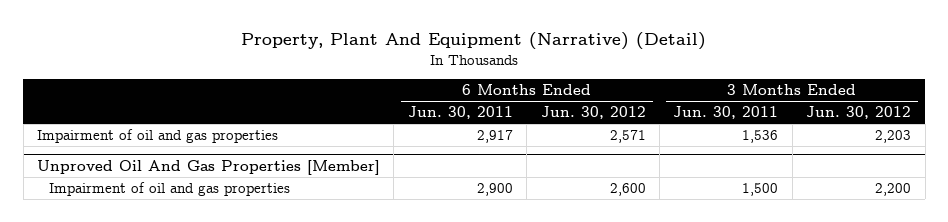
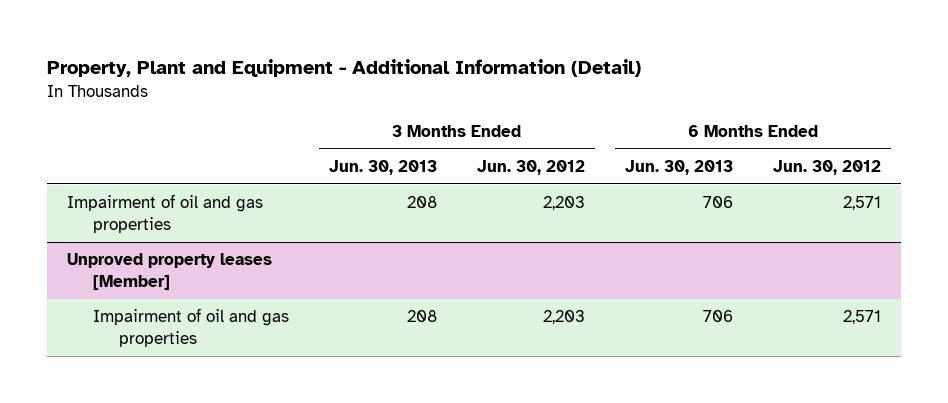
- Property, Plant And Equipment (Narrative) (Detail)
+ Property, Plant and Equipment - Additional Information (Detail)
- | 6 Months Ended Jun. 30, 2011 | 6 Months Ended Jun. 30, 2012 | 3 Months Ended Jun. 30, 2011 | 3 Months Ended Jun. 30, 2012
+ | 3 Months Ended Jun. 30, 2013 | 3 Months Ended Jun. 30, 2012 | 6 Months Ended Jun. 30, 2013 | 6 Months Ended Jun. 30, 2012
- Unproved Oil And Gas Properties [Member]
- Impairment of oil and gas properties | 2,900 | 2,600 | 1,500 | 2,200
+ Unproved property leases [Member]
+ Impairment of oil and gas properties | 208 | 2,203 | 706 | 2,571

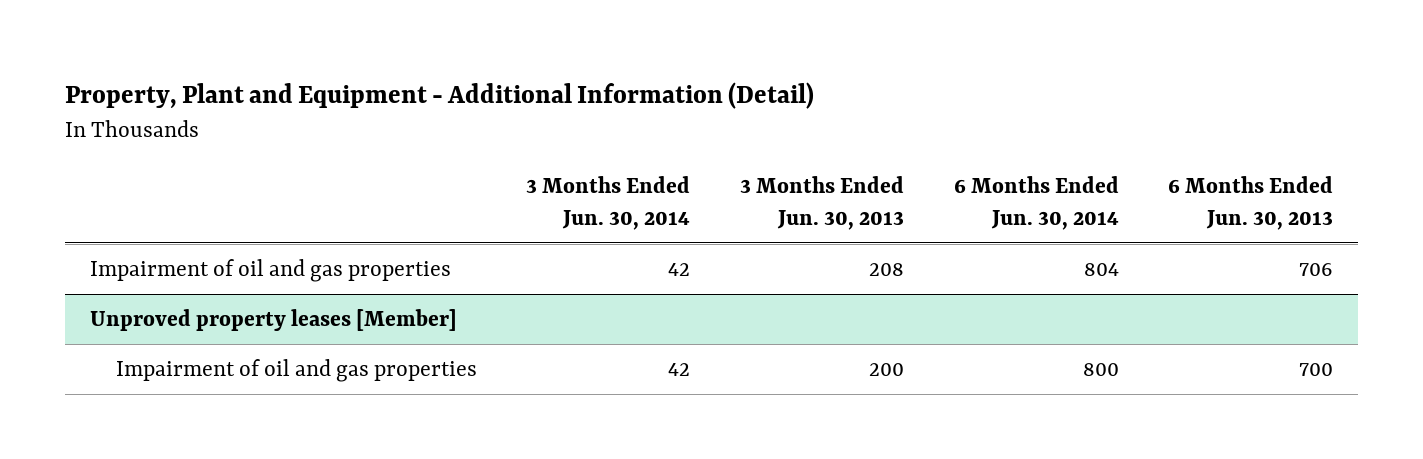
- | 3 Months Ended Jun. 30, 2013 | 3 Months Ended Jun. 30, 2012 | 6 Months Ended Jun. 30, 2013 | 6 Months Ended Jun. 30, 2012
+ | 3 Months Ended Jun. 30, 2014 | 3 Months Ended Jun. 30, 2013 | 6 Months Ended Jun. 30, 2014 | 6 Months Ended Jun. 30, 2013
@ Unproved property leases [Member]
- Impairment of oil and gas properties | 208 | 2,203 | 706 | 2,571
+ Impairment of oil and gas properties | 42 | 200 | 800 | 700

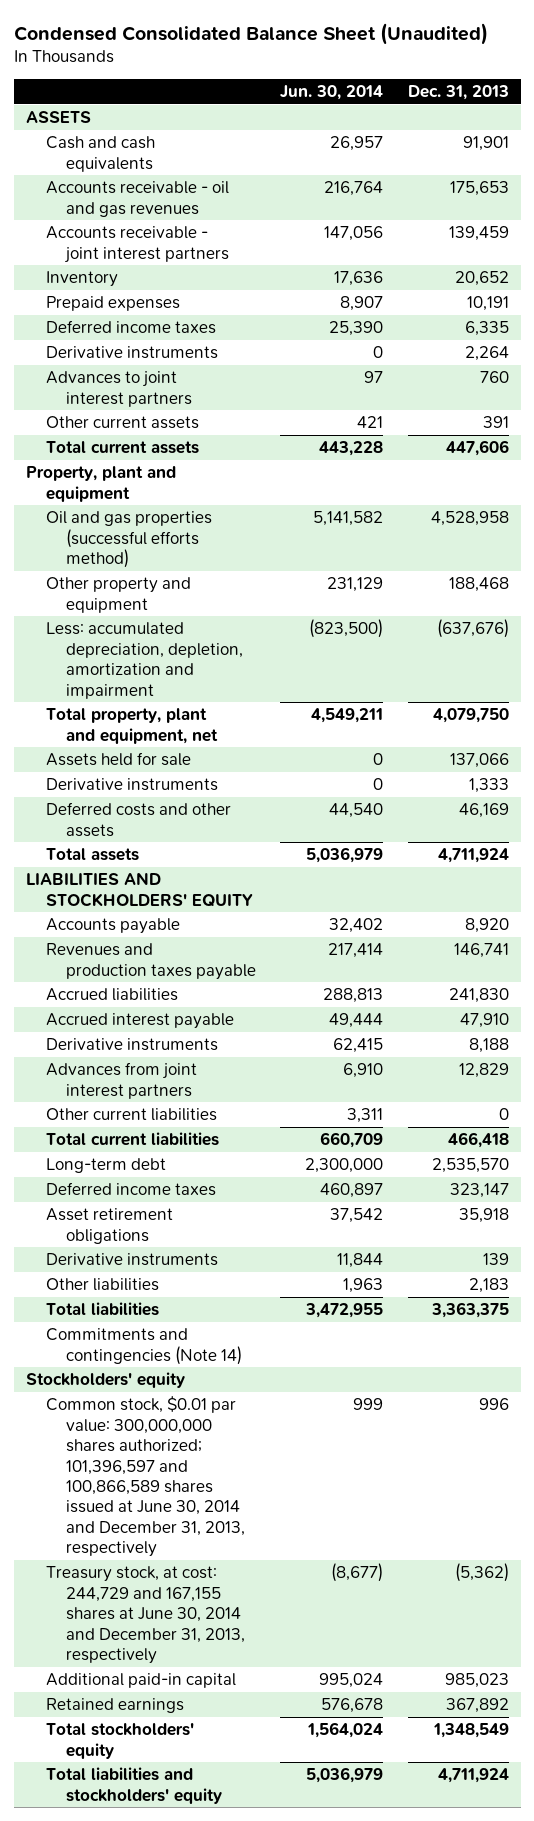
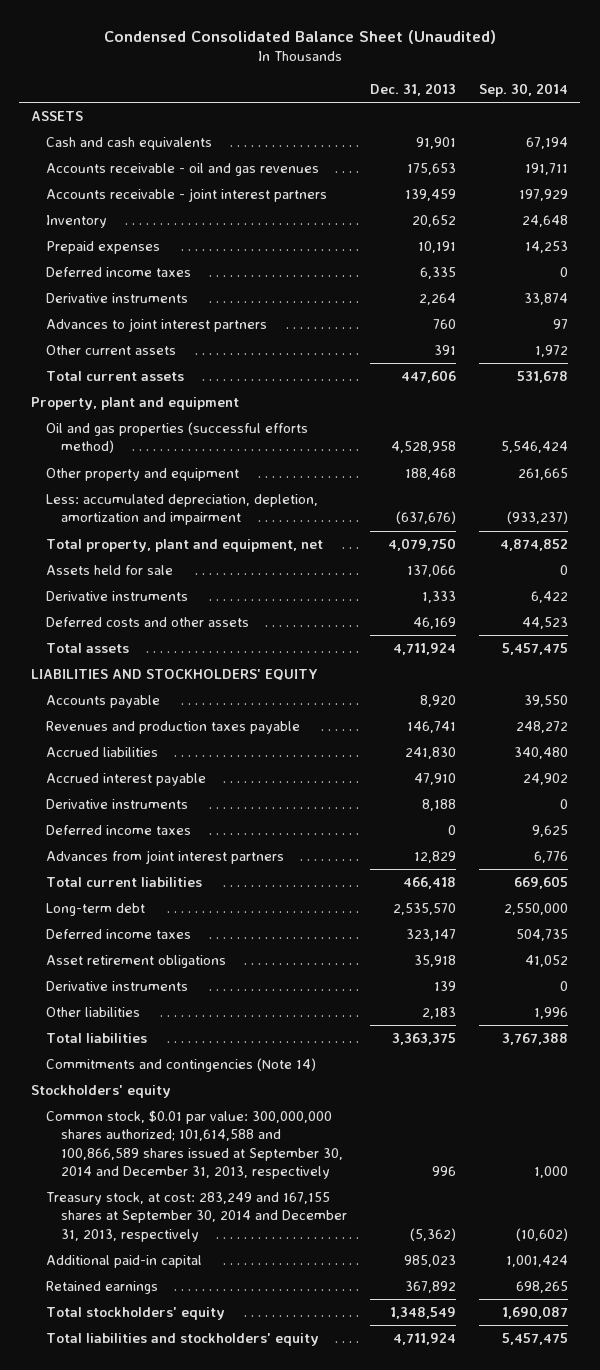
- | Jun. 30, 2014 | Dec. 31, 2013
+ | Dec. 31, 2013 | Sep. 30, 2014
+ Deferred income taxes | 0 | 9,625
- Other current liabilities | 3,311 | 0
- Common stock, $0.01 par value: 300,000,000 shares authorized; 101,396,597 and 100,866,589 shares issued at June 30, 2014 and December 31, 2013, respectively | 999 | 996
- Treasury stock, at cost: 244,729 and 167,155 shares at June 30, 2014 and December 31, 2013, respectively | (8,677) | (5,362)
+ Common stock, $0.01 par value: 300,000,000 shares authorized; 101,614,588 and 100,866,589 shares issued at September 30, 2014 and December 31, 2013, respectively | 996 | 1,000
+ Treasury stock, at cost: 283,249 and 167,155 shares at September 30, 2014 and December 31, 2013, respectively | (5,362) | (10,602)

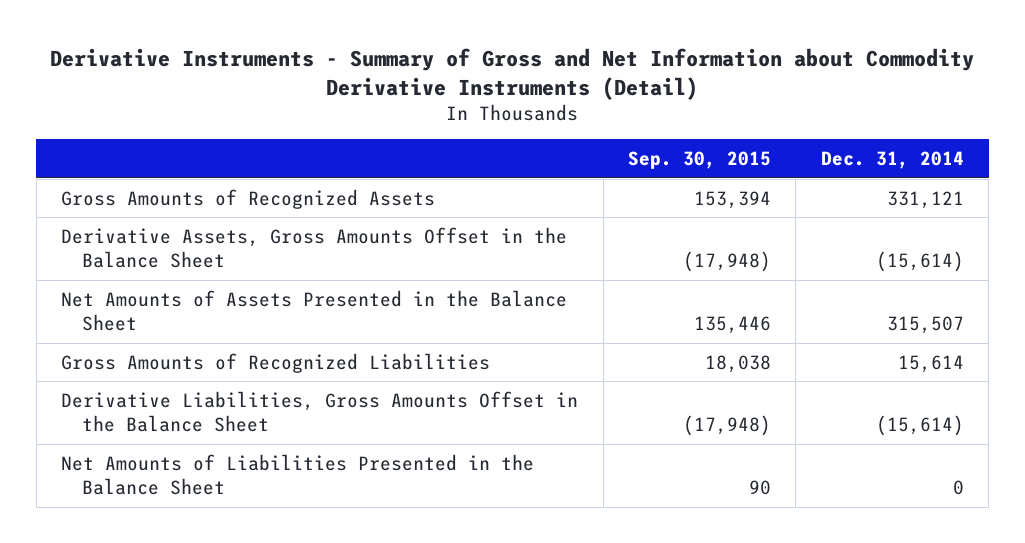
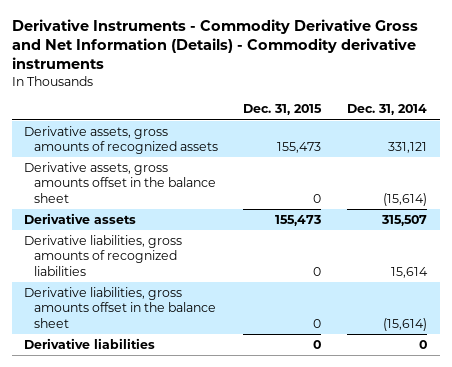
- Derivative Instruments - Summary of Gross and Net Information about Commodity Derivative Instruments (Detail)
+ Derivative Instruments - Commodity Derivative Gross and Net Information (Details) - Commodity derivative instruments
- | Sep. 30, 2015 | Dec. 31, 2014
+ | Dec. 31, 2015 | Dec. 31, 2014
- Gross Amounts of Recognized Assets | 153,394 | 331,121
- Derivative Assets, Gross Amounts Offset in the Balance Sheet | (17,948) | (15,614)
- Net Amounts of Assets Presented in the Balance Sheet | 135,446 | 315,507
- Gross Amounts of Recognized Liabilities | 18,038 | 15,614
- Derivative Liabilities, Gross Amounts Offset in the Balance Sheet | (17,948) | (15,614)
- Net Amounts of Liabilities Presented in the Balance Sheet | 90 | 0
+ Derivative assets, gross amounts of recognized assets | 155,473 | 331,121
+ Derivative assets, gross amounts offset in the balance sheet | 0 | (15,614)
+ Derivative assets | 155,473 | 315,507
+ Derivative liabilities, gross amounts of recognized liabilities | 0 | 15,614
+ Derivative liabilities, gross amounts offset in the balance sheet | 0 | (15,614)
+ Derivative liabilities | 0 | 0

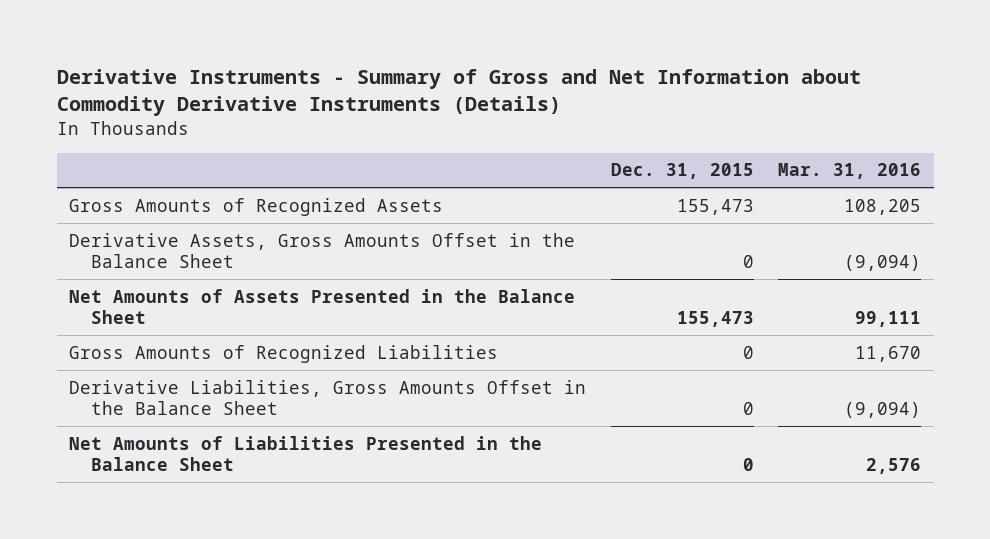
- Derivative Instruments - Commodity Derivative Gross and Net Information (Details) - Commodity derivative instruments
+ Derivative Instruments - Summary of Gross and Net Information about Commodity Derivative Instruments (Details)
- | Dec. 31, 2015 | Dec. 31, 2014
+ | Dec. 31, 2015 | Mar. 31, 2016
- Derivative assets, gross amounts of recognized assets | 155,473 | 331,121
- Derivative assets, gross amounts offset in the balance sheet | 0 | (15,614)
- Derivative assets | 155,473 | 315,507
- Derivative liabilities, gross amounts of recognized liabilities | 0 | 15,614
- Derivative liabilities, gross amounts offset in the balance sheet | 0 | (15,614)
- Derivative liabilities | 0 | 0
+ Gross Amounts of Recognized Assets | 155,473 | 108,205
+ Derivative Assets, Gross Amounts Offset in the Balance Sheet | 0 | (9,094)
+ Net Amounts of Assets Presented in the Balance Sheet | 155,473 | 99,111
+ Gross Amounts of Recognized Liabilities | 0 | 11,670
+ Derivative Liabilities, Gross Amounts Offset in the Balance Sheet | 0 | (9,094)
+ Net Amounts of Liabilities Presented in the Balance Sheet | 0 | 2,576

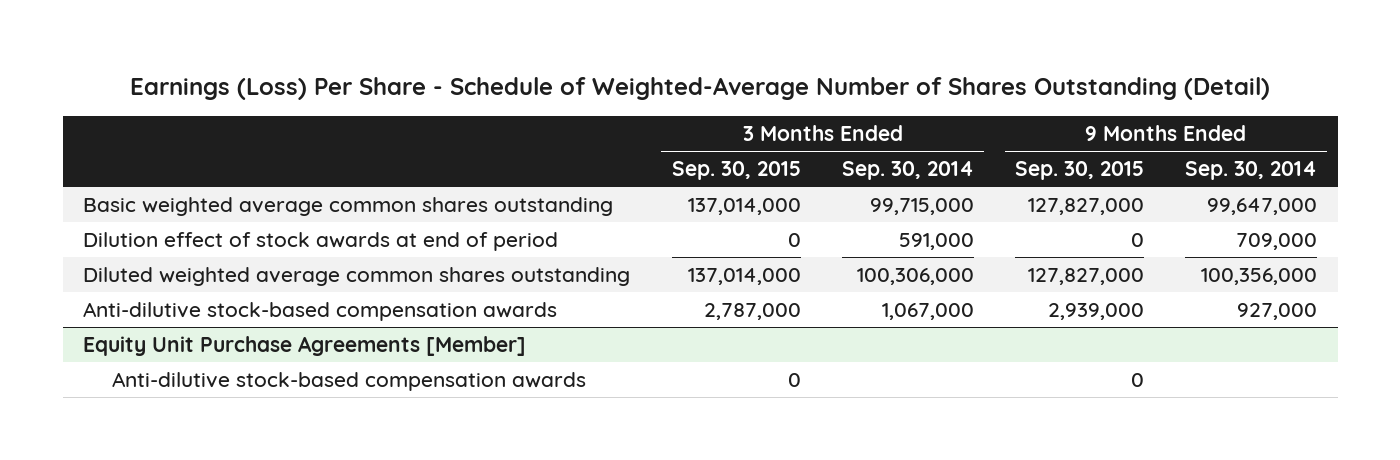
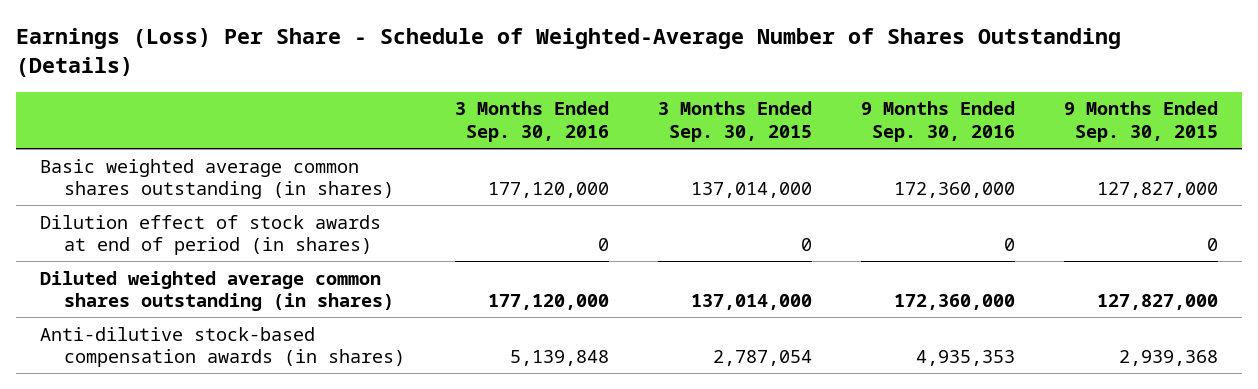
- Earnings (Loss) Per Share - Schedule of Weighted-Average Number of Shares Outstanding (Detail)
+ Earnings (Loss) Per Share - Schedule of Weighted-Average Number of Shares Outstanding (Details)
- | 3 Months Ended Sep. 30, 2015 | 3 Months Ended Sep. 30, 2014 | 9 Months Ended Sep. 30, 2015 | 9 Months Ended Sep. 30, 2014
+ | 3 Months Ended Sep. 30, 2016 | 3 Months Ended Sep. 30, 2015 | 9 Months Ended Sep. 30, 2016 | 9 Months Ended Sep. 30, 2015
- Basic weighted average common shares outstanding | 137,014,000 | 99,715,000 | 127,827,000 | 99,647,000
- Dilution effect of stock awards at end of period | 0 | 591,000 | 0 | 709,000
- Diluted weighted average common shares outstanding | 137,014,000 | 100,306,000 | 127,827,000 | 100,356,000
- Anti-dilutive stock-based compensation awards | 2,787,000 | 1,067,000 | 2,939,000 | 927,000
- Equity Unit Purchase Agreements [Member]
- Anti-dilutive stock-based compensation awards | 0 | | 0 |
+ Basic weighted average common shares outstanding (in shares) | 177,120,000 | 137,014,000 | 172,360,000 | 127,827,000
+ Dilution effect of stock awards at end of period (in shares) | 0 | 0 | 0 | 0
+ Diluted weighted average common shares outstanding (in shares) | 177,120,000 | 137,014,000 | 172,360,000 | 127,827,000
+ Anti-dilutive stock-based compensation awards (in shares) | 5,139,848 | 2,787,054 | 4,935,353 | 2,939,368

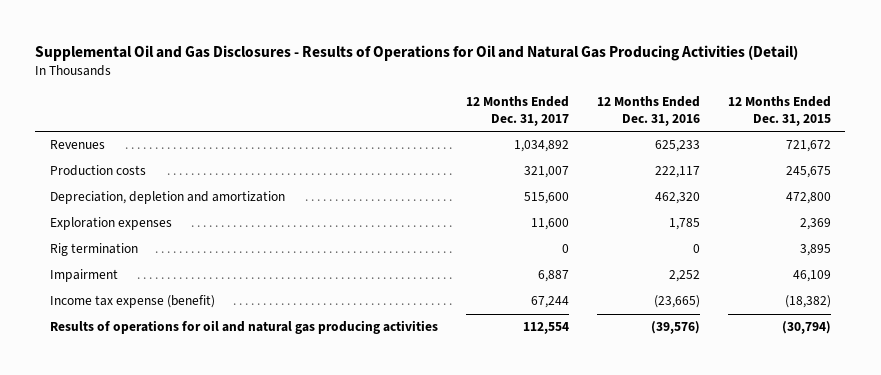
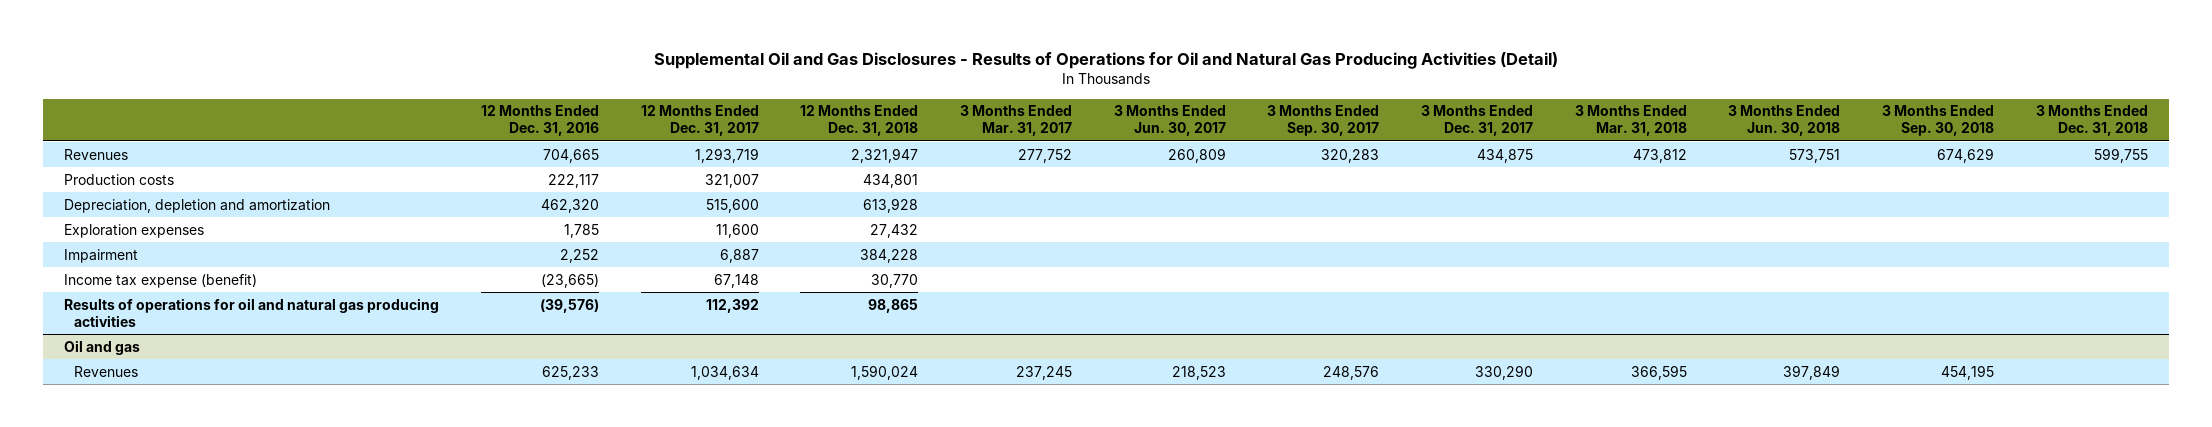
- | 12 Months Ended Dec. 31, 2017 | 12 Months Ended Dec. 31, 2016 | 12 Months Ended Dec. 31, 2015
+ | 12 Months Ended Dec. 31, 2016 | 12 Months Ended Dec. 31, 2017 | 12 Months Ended Dec. 31, 2018 | 3 Months Ended Mar. 31, 2017 | 3 Months Ended Jun. 30, 2017 | 3 Months Ended Sep. 30, 2017 | 3 Months Ended Dec. 31, 2017 | 3 Months Ended Mar. 31, 2018 | 3 Months Ended Jun. 30, 2018 | 3 Months Ended Sep. 30, 2018 | 3 Months Ended Dec. 31, 2018
- Revenues | 1,034,892 | 625,233 | 721,672
+ Revenues | 704,665 | 1,293,719 | 2,321,947 | 277,752 | 260,809 | 320,283 | 434,875 | 473,812 | 573,751 | 674,629 | 599,755
- Rig termination | 0 | 0 | 3,895
- Income tax expense (benefit) | 67,244 | (23,665) | (18,382)
- Results of operations for oil and natural gas producing activities | 112,554 | (39,576) | (30,794)
+ Income tax expense (benefit) | (23,665) | 67,148 | 30,770 | | | | | | | |
+ Results of operations for oil and natural gas producing activities | (39,576) | 112,392 | 98,865 | | | | | | | |
+ Oil and gas
+ Revenues | 625,233 | 1,034,634 | 1,590,024 | 237,245 | 218,523 | 248,576 | 330,290 | 366,595 | 397,849 | 454,195 |

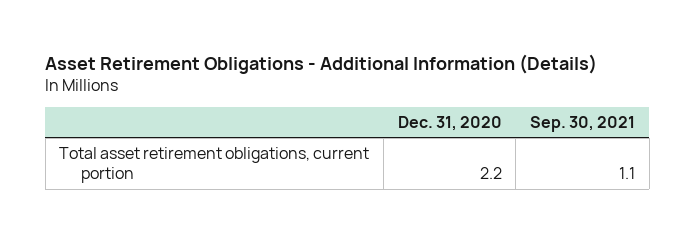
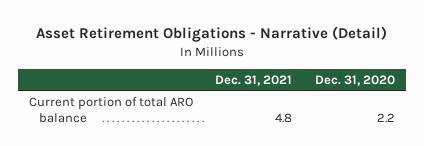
- Asset Retirement Obligations - Additional Information (Details)
+ Asset Retirement Obligations - Narrative (Detail)
- | Dec. 31, 2020 | Sep. 30, 2021
+ | Dec. 31, 2021 | Dec. 31, 2020
- Total asset retirement obligations, current portion | 2.2 | 1.1
+ Current portion of total ARO balance | 4.8 | 2.2

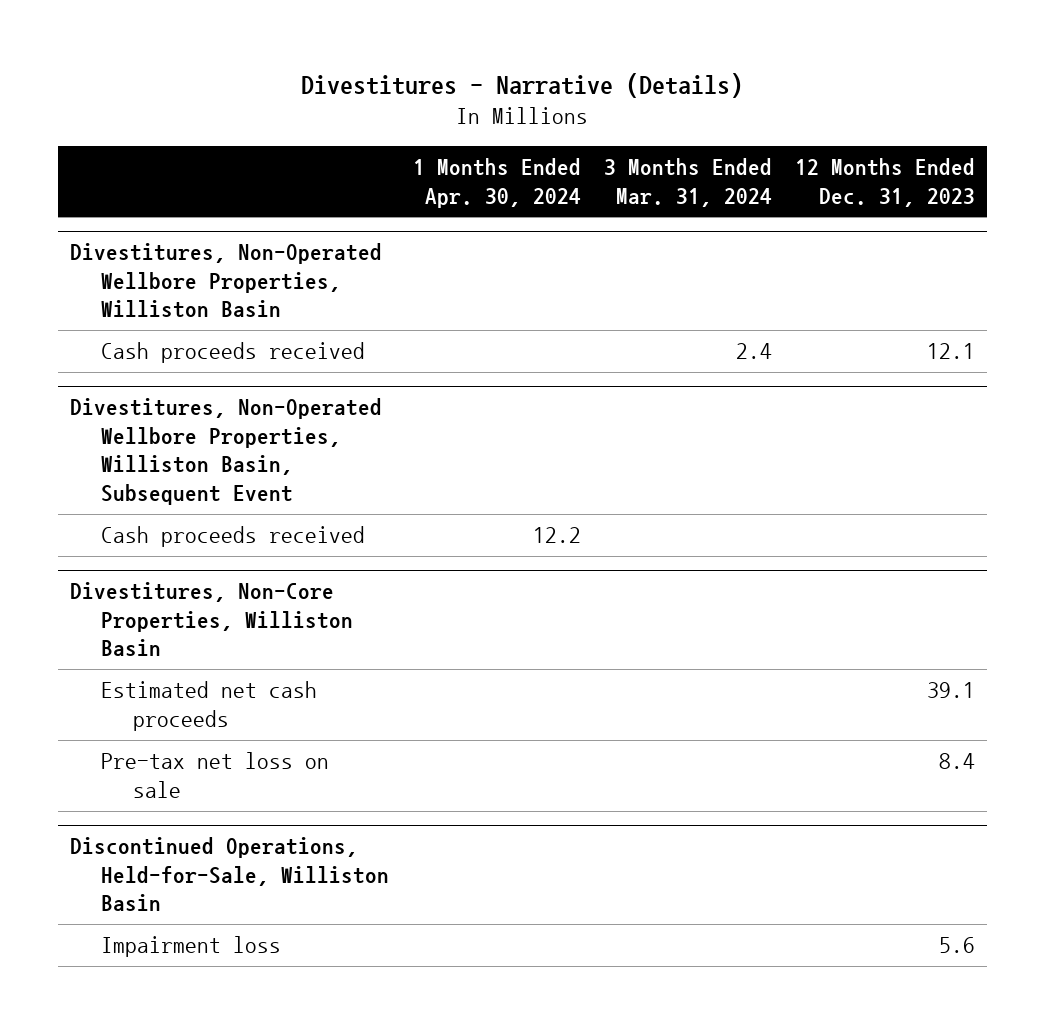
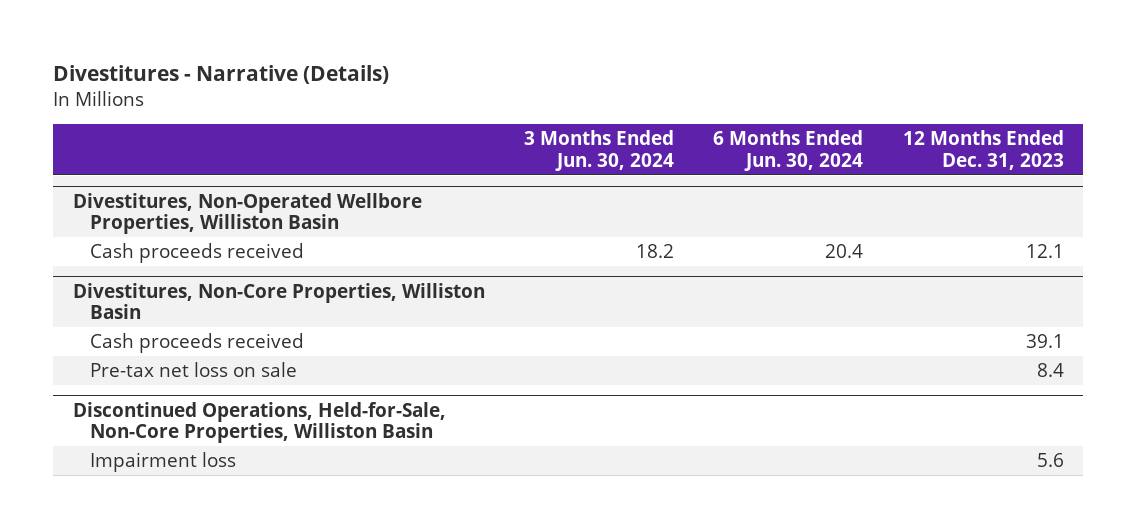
- | 1 Months Ended Apr. 30, 2024 | 3 Months Ended Mar. 31, 2024 | 12 Months Ended Dec. 31, 2023
+ | 3 Months Ended Jun. 30, 2024 | 6 Months Ended Jun. 30, 2024 | 12 Months Ended Dec. 31, 2023
- Divestitures, Non-Operated Wellbore Properties, Williston Basin, Subsequent Event
- Cash proceeds received | 12.2 | |
@ Divestitures, Non-Core Properties, Williston Basin
- Estimated net cash proceeds | | | 39.1
+ Cash proceeds received | | | 39.1
- Discontinued Operations, Held-for-Sale, Williston Basin
+ Discontinued Operations, Held-for-Sale, Non-Core Properties, Williston Basin

